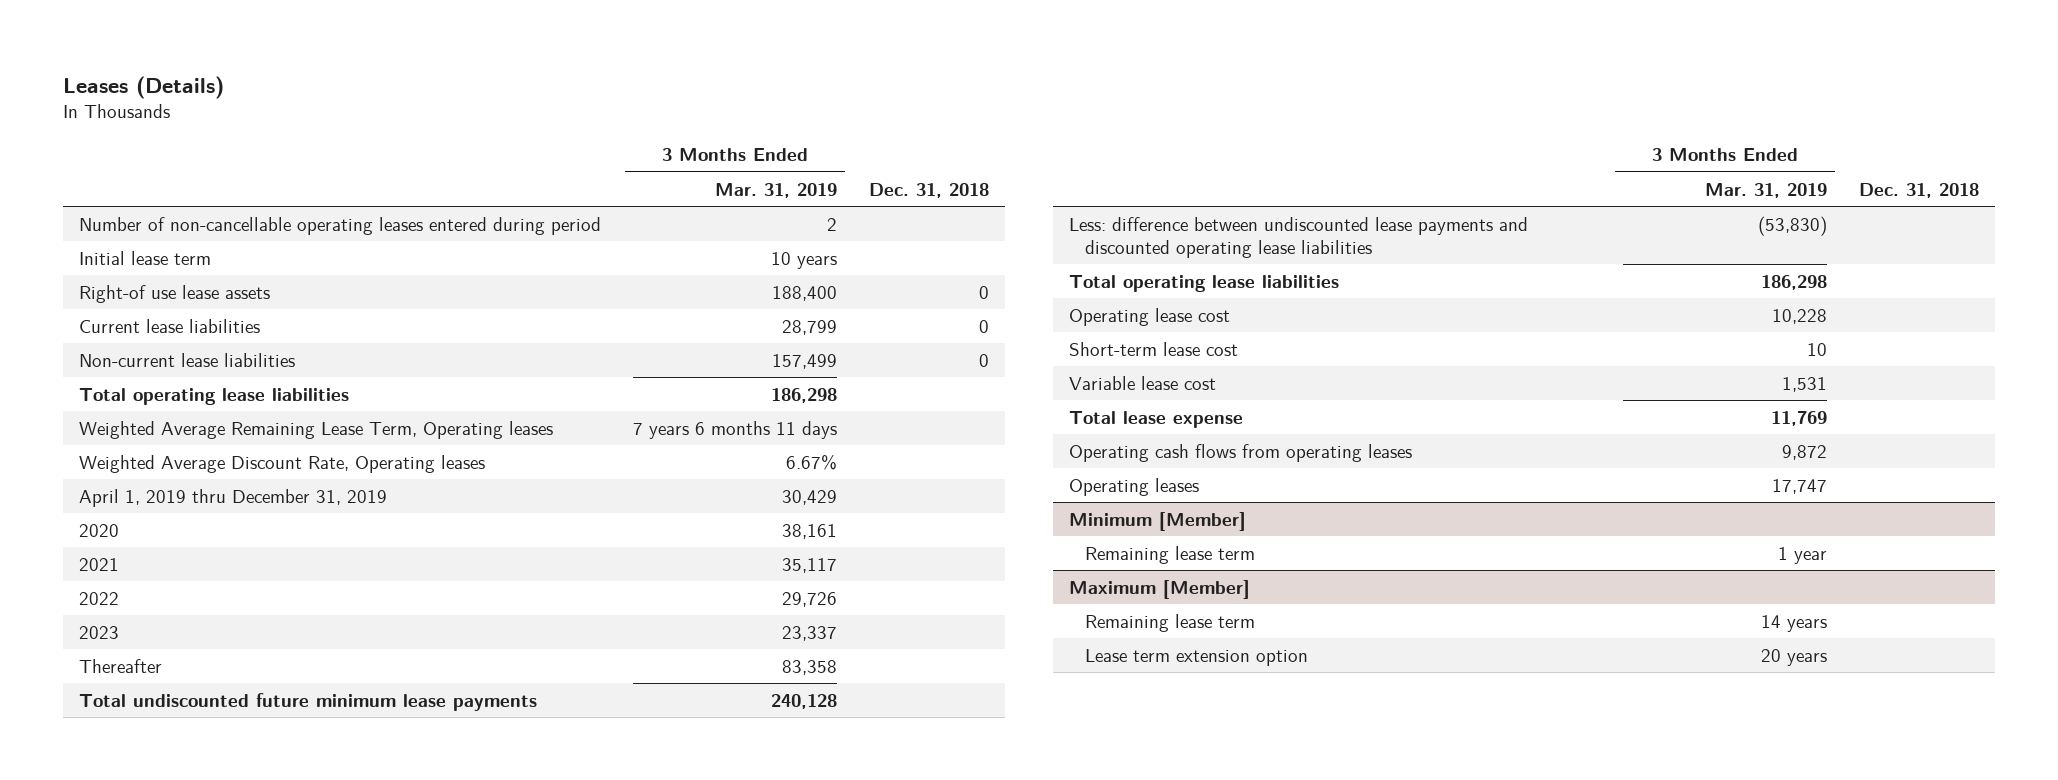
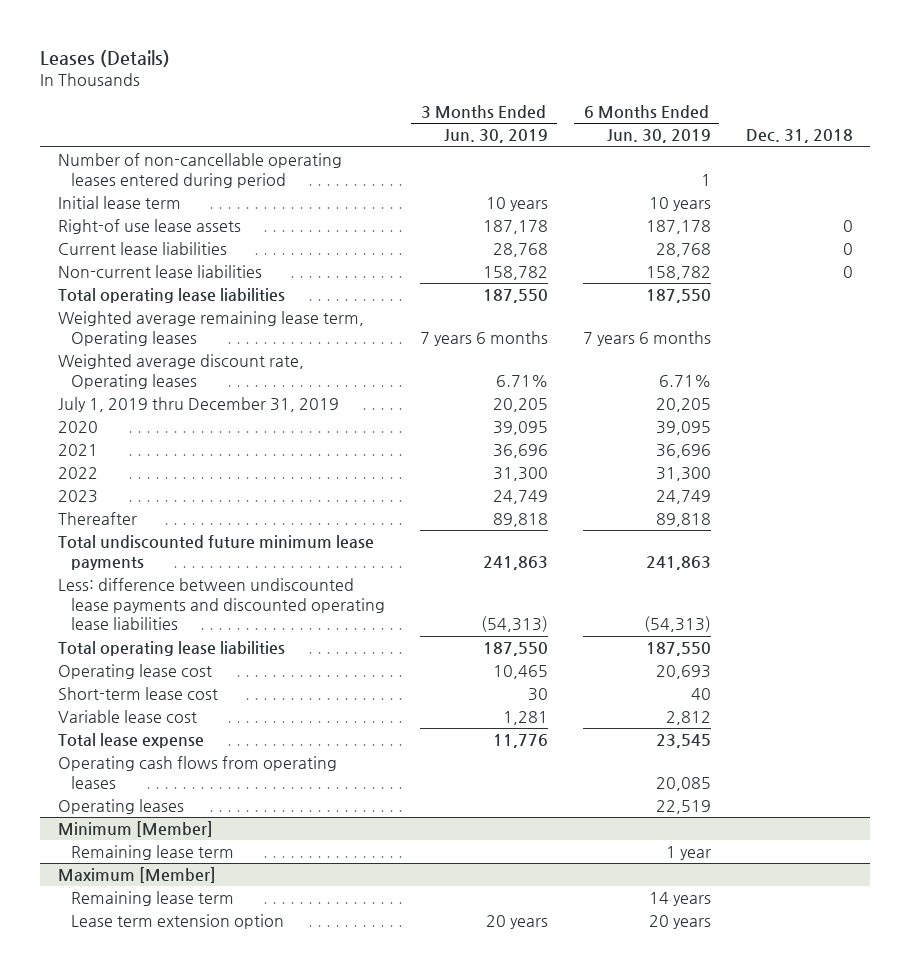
- | 3 Months Ended Mar. 31, 2019 | Dec. 31, 2018
+ | 3 Months Ended Jun. 30, 2019 | 6 Months Ended Jun. 30, 2019 | Dec. 31, 2018
- Weighted Average Remaining Lease Term, Operating leases | 7 years 6 months 11 days |
- Weighted Average Discount Rate, Operating leases | 6.67% |
- April 1, 2019 thru December 31, 2019 | 30,429 |
+ Weighted average remaining lease term, Operating leases | 7 years 6 months | 7 years 6 months |
+ Weighted average discount rate, Operating leases | 6.71% | 6.71% |
+ July 1, 2019 thru December 31, 2019 | 20,205 | 20,205 |

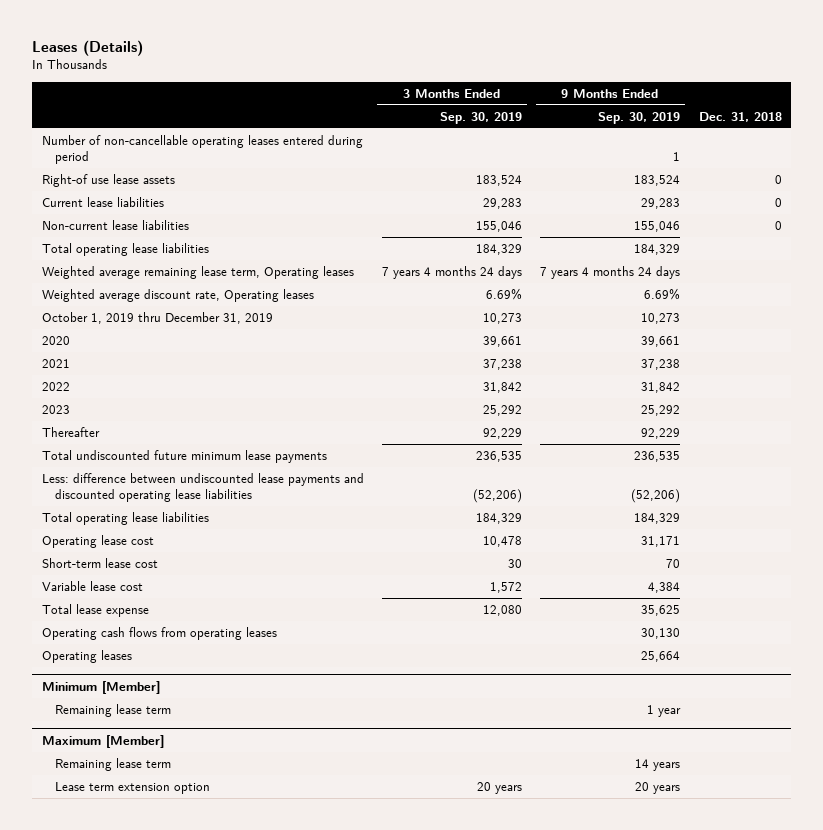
- | 3 Months Ended Jun. 30, 2019 | 6 Months Ended Jun. 30, 2019 | Dec. 31, 2018
+ | 3 Months Ended Sep. 30, 2019 | 9 Months Ended Sep. 30, 2019 | Dec. 31, 2018
- Initial lease term | 10 years | 10 years |
- July 1, 2019 thru December 31, 2019 | 20,205 | 20,205 |
+ October 1, 2019 thru December 31, 2019 | 10,273 | 10,273 |

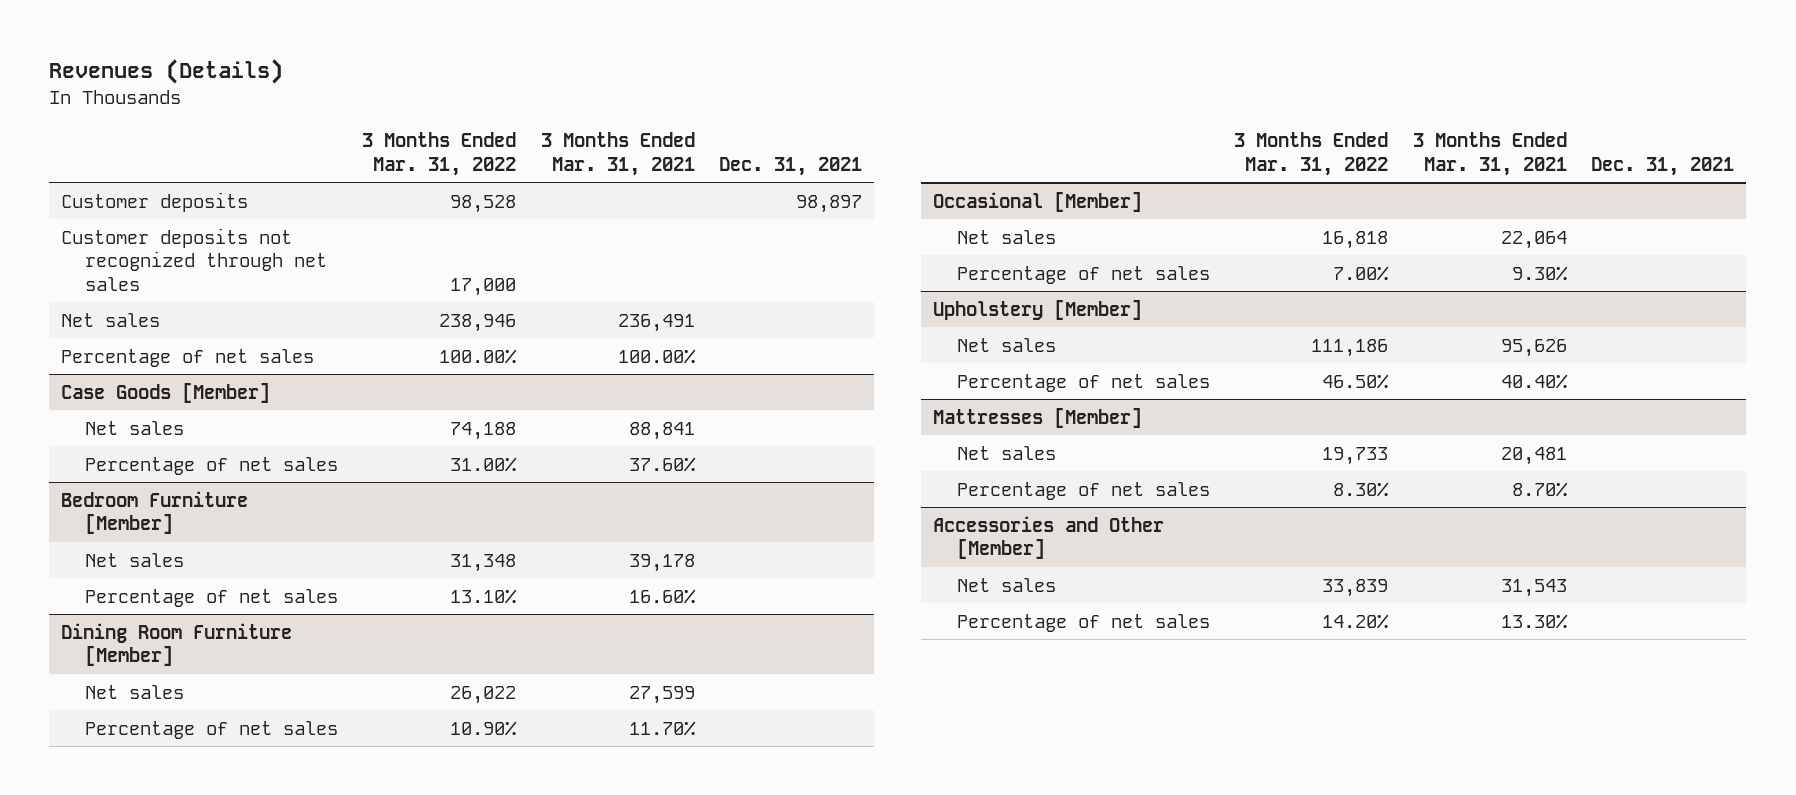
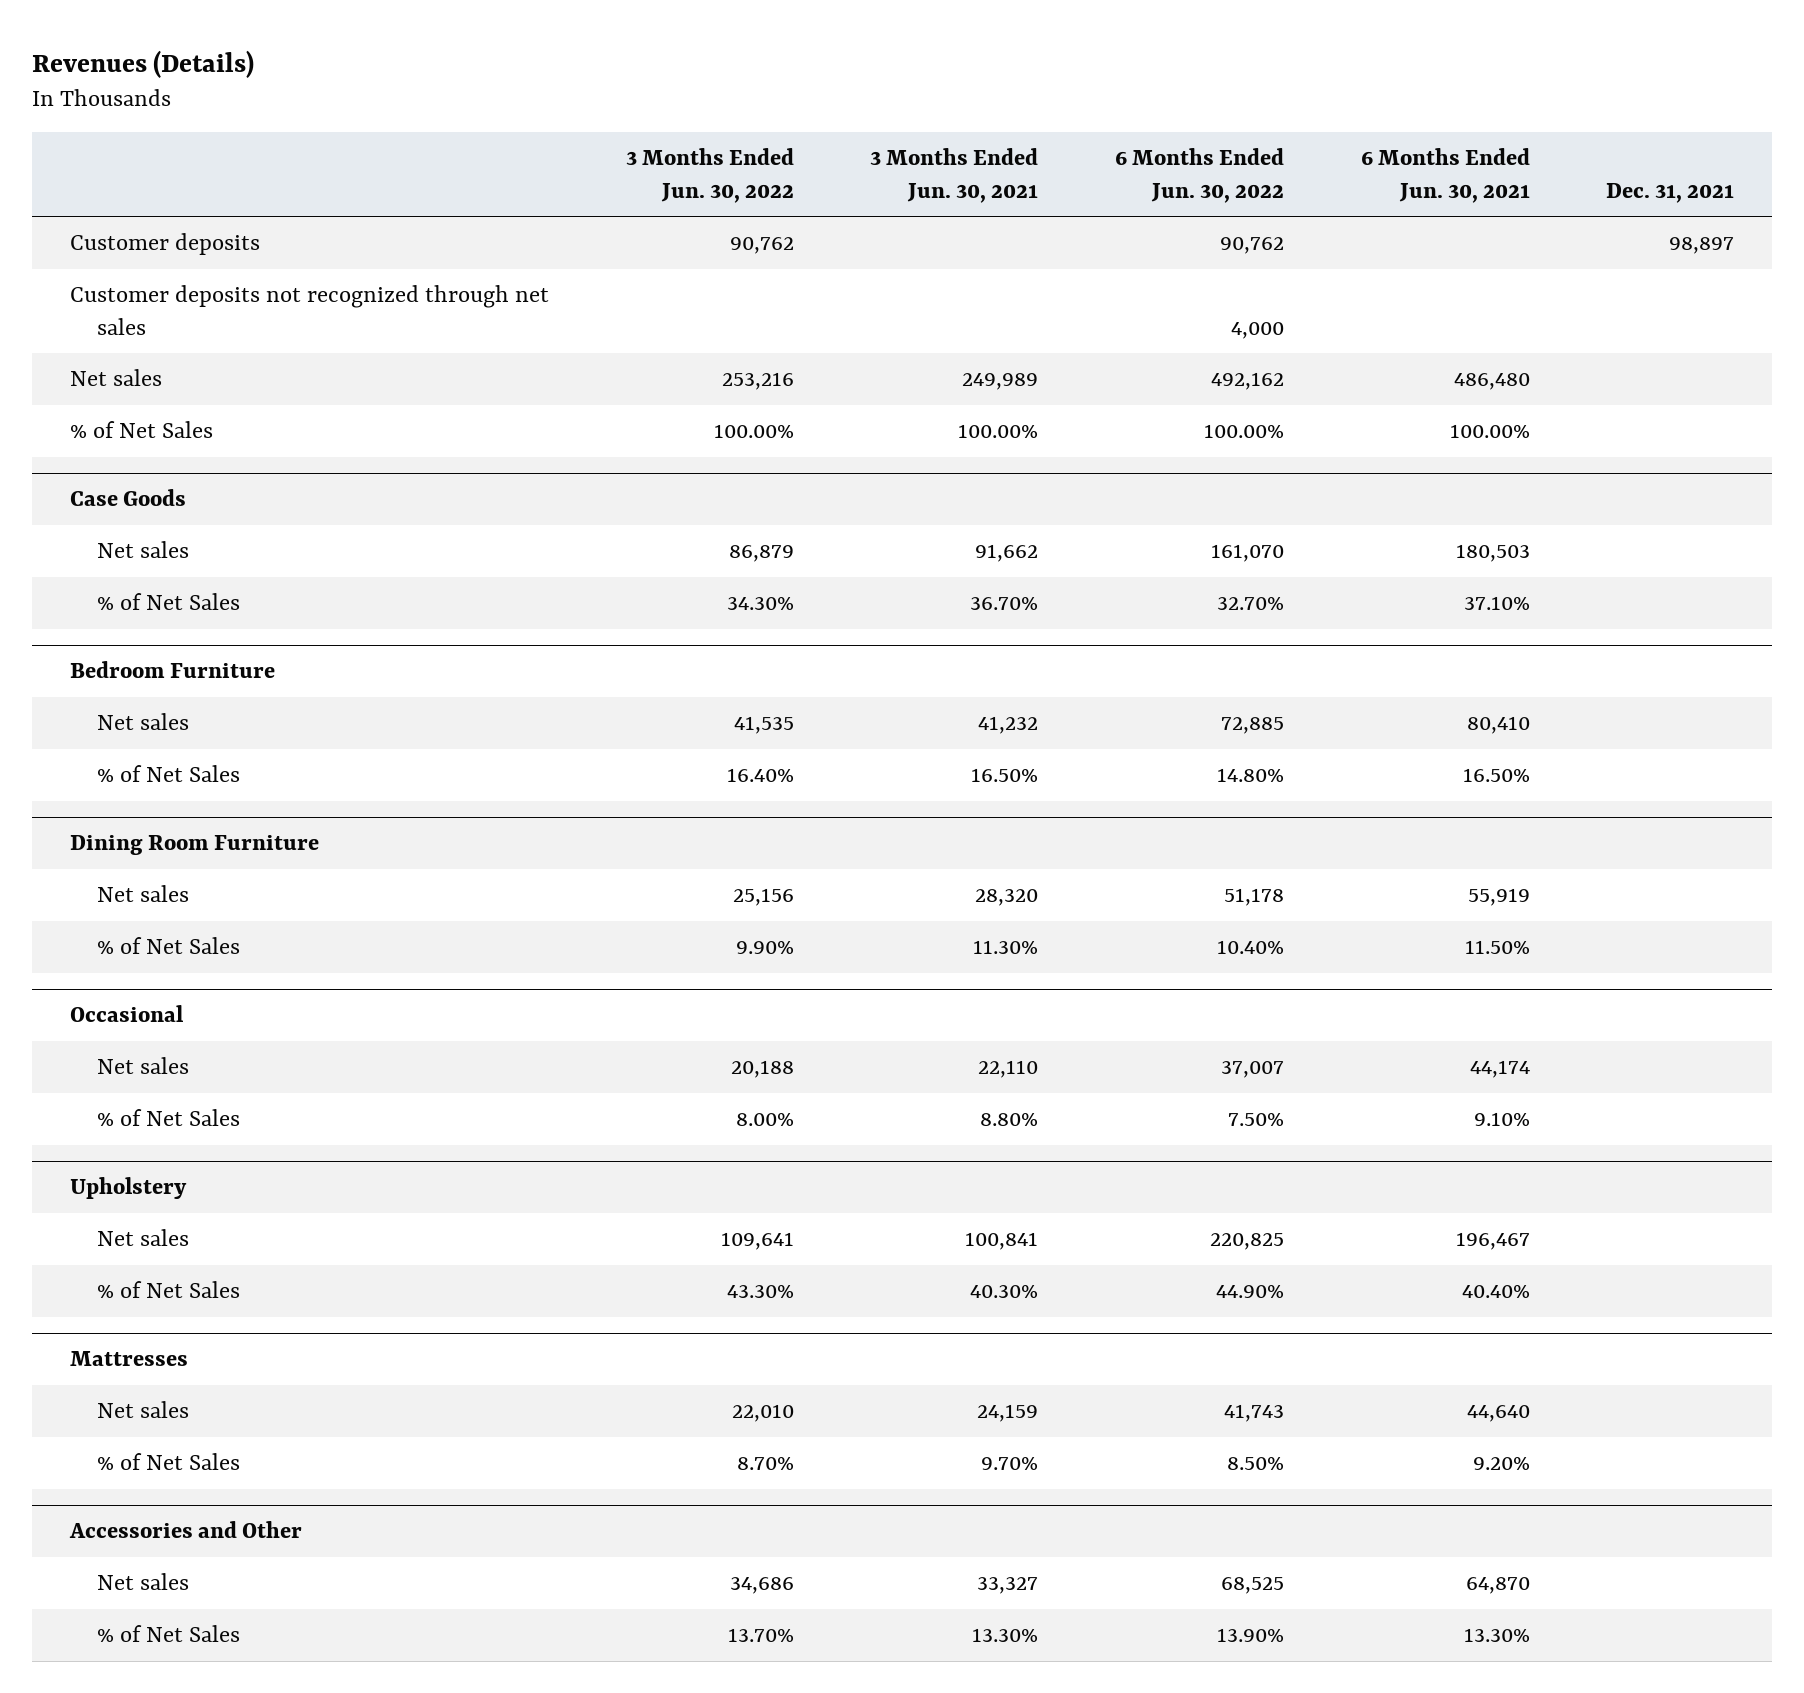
- | 3 Months Ended Mar. 31, 2022 | 3 Months Ended Mar. 31, 2021 | Dec. 31, 2021
+ | 3 Months Ended Jun. 30, 2022 | 3 Months Ended Jun. 30, 2021 | 6 Months Ended Jun. 30, 2022 | 6 Months Ended Jun. 30, 2021 | Dec. 31, 2021
- Percentage of net sales | 100.00% | 100.00% |
- Case Goods [Member]
+ % of Net Sales | 100.00% | 100.00% | 100.00% | 100.00% |
+ Case Goods
- Percentage of net sales | 31.00% | 37.60% |
- Bedroom Furniture [Member]
+ % of Net Sales | 34.30% | 36.70% | 32.70% | 37.10% |
+ Bedroom Furniture
- Percentage of net sales | 13.10% | 16.60% |
- Dining Room Furniture [Member]
+ % of Net Sales | 16.40% | 16.50% | 14.80% | 16.50% |
+ Dining Room Furniture
- Percentage of net sales | 10.90% | 11.70% |
- Occasional [Member]
+ % of Net Sales | 9.90% | 11.30% | 10.40% | 11.50% |
+ Occasional
- Percentage of net sales | 7.00% | 9.30% |
- Upholstery [Member]
+ % of Net Sales | 8.00% | 8.80% | 7.50% | 9.10% |
+ Upholstery
- Percentage of net sales | 46.50% | 40.40% |
- Mattresses [Member]
+ % of Net Sales | 43.30% | 40.30% | 44.90% | 40.40% |
+ Mattresses
- Percentage of net sales | 8.30% | 8.70% |
- Accessories and Other [Member]
+ % of Net Sales | 8.70% | 9.70% | 8.50% | 9.20% |
+ Accessories and Other
- Percentage of net sales | 14.20% | 13.30% |
+ % of Net Sales | 13.70% | 13.30% | 13.90% | 13.30% |

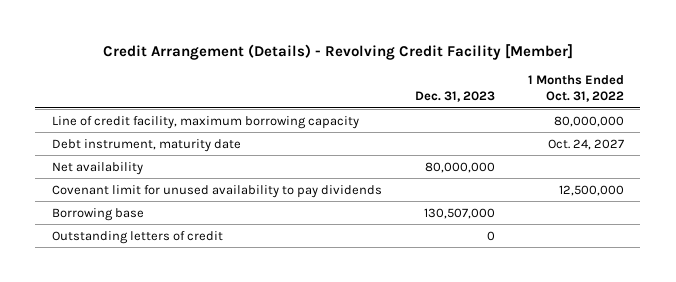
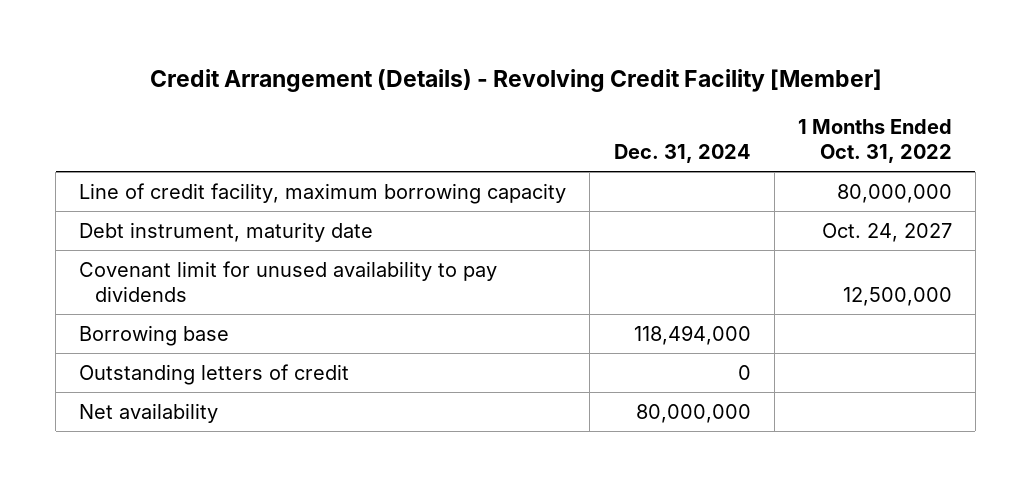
- | Dec. 31, 2023 | 1 Months Ended Oct. 31, 2022
+ | Dec. 31, 2024 | 1 Months Ended Oct. 31, 2022
moved down: Net availability | 80,000,000 |

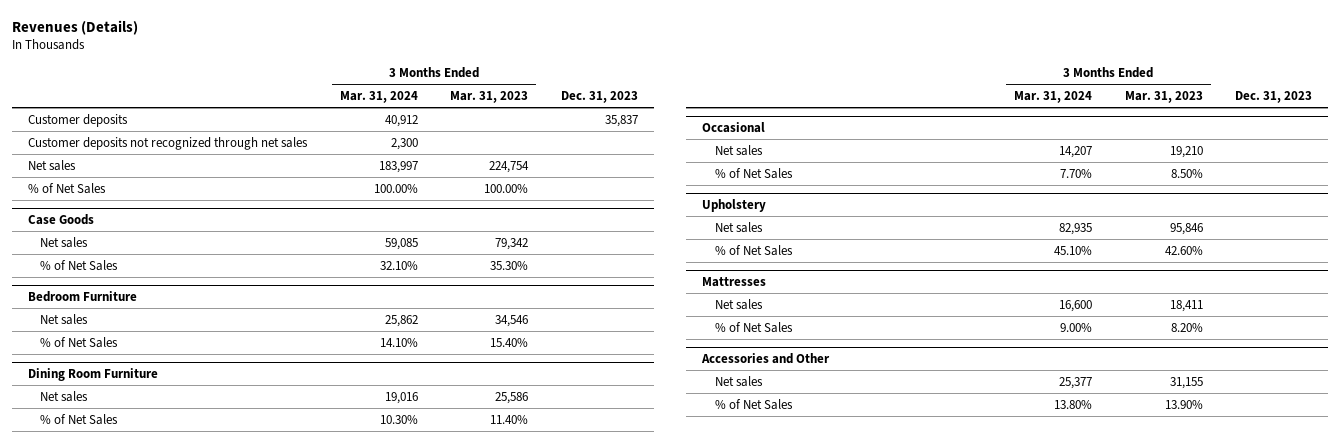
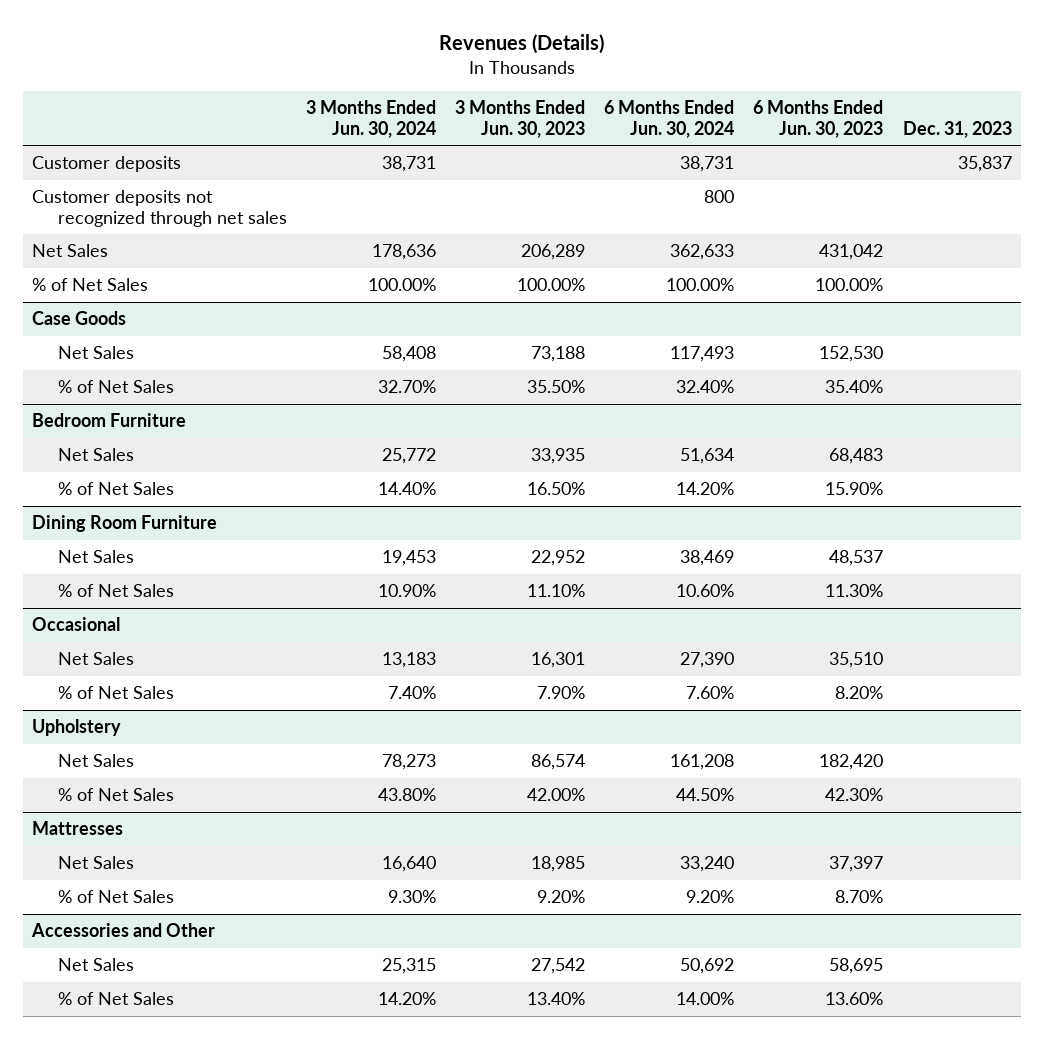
- | 3 Months Ended Mar. 31, 2024 | 3 Months Ended Mar. 31, 2023 | Dec. 31, 2023
+ | 3 Months Ended Jun. 30, 2024 | 3 Months Ended Jun. 30, 2023 | 6 Months Ended Jun. 30, 2024 | 6 Months Ended Jun. 30, 2023 | Dec. 31, 2023
- Net sales | 183,997 | 224,754 |
+ Net Sales | 178,636 | 206,289 | 362,633 | 431,042 |
@ Case Goods
- Net sales | 59,085 | 79,342 |
+ Net Sales | 58,408 | 73,188 | 117,493 | 152,530 |
@ Bedroom Furniture
- Net sales | 25,862 | 34,546 |
+ Net Sales | 25,772 | 33,935 | 51,634 | 68,483 |
@ Dining Room Furniture
- Net sales | 19,016 | 25,586 |
+ Net Sales | 19,453 | 22,952 | 38,469 | 48,537 |
@ Occasional
- Net sales | 14,207 | 19,210 |
+ Net Sales | 13,183 | 16,301 | 27,390 | 35,510 |
@ Upholstery
- Net sales | 82,935 | 95,846 |
+ Net Sales | 78,273 | 86,574 | 161,208 | 182,420 |
@ Mattresses
- Net sales | 16,600 | 18,411 |
+ Net Sales | 16,640 | 18,985 | 33,240 | 37,397 |
@ Accessories and Other
- Net sales | 25,377 | 31,155 |
+ Net Sales | 25,315 | 27,542 | 50,692 | 58,695 |

